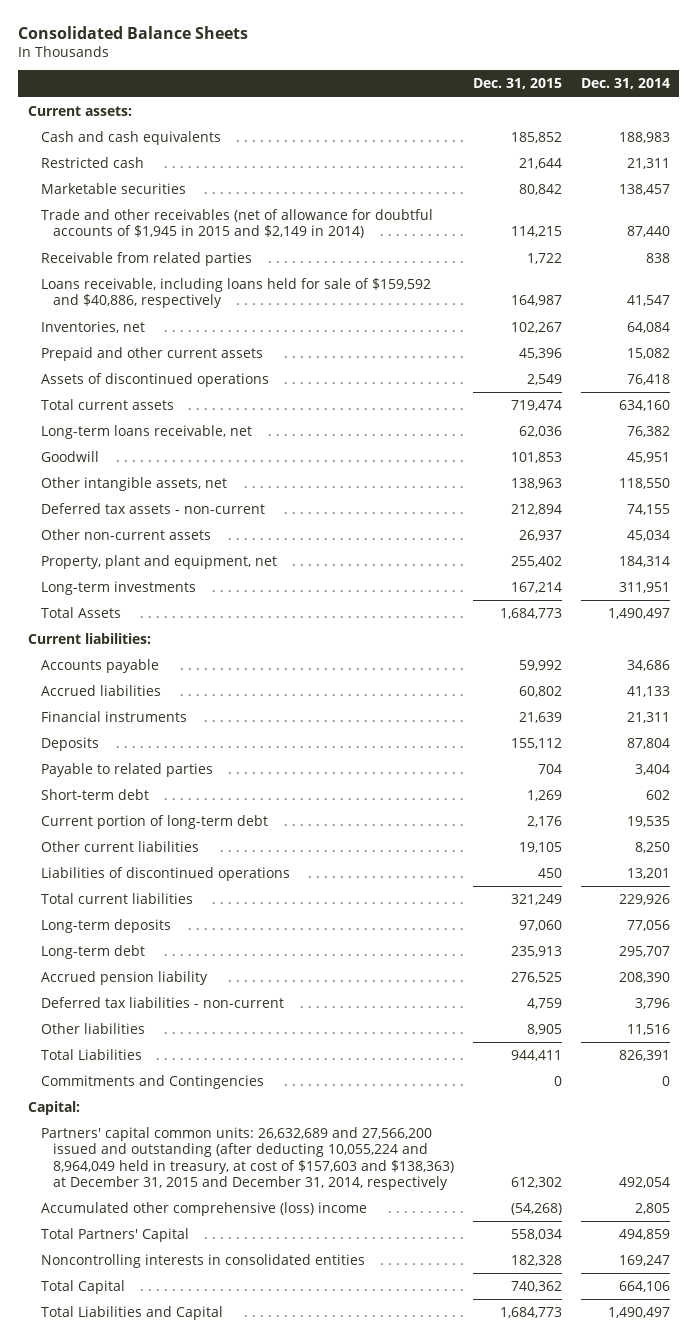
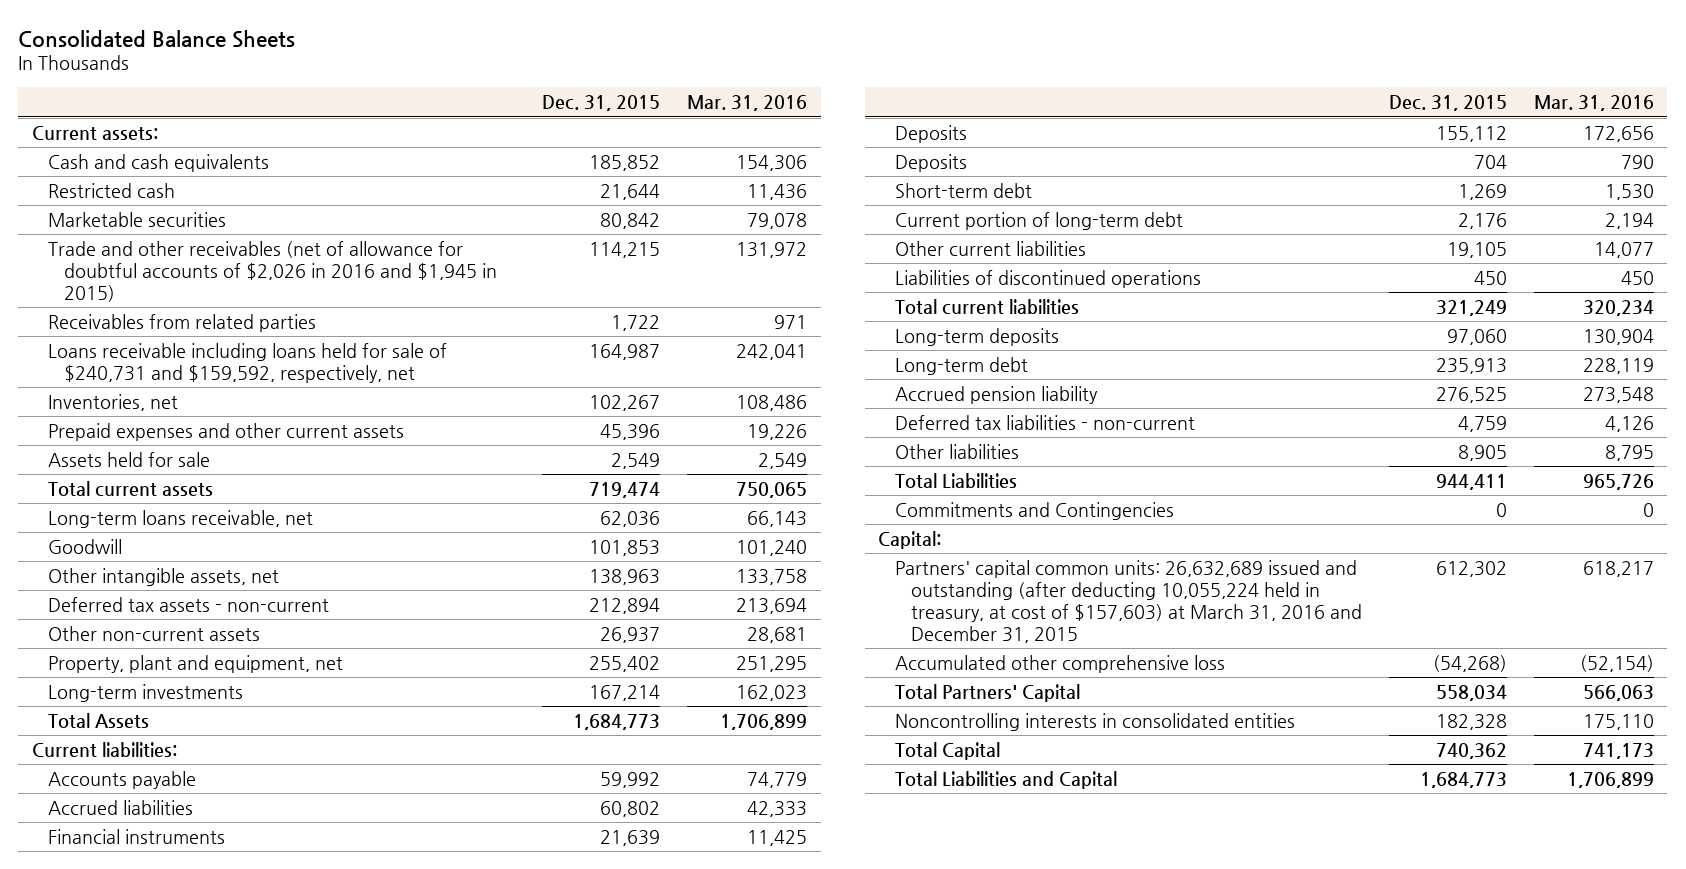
- | Dec. 31, 2015 | Dec. 31, 2014
+ | Dec. 31, 2015 | Mar. 31, 2016
- Trade and other receivables (net of allowance for doubtful accounts of $1,945 in 2015 and $2,149 in 2014) | 114,215 | 87,440
- Receivable from related parties | 1,722 | 838
- Loans receivable, including loans held for sale of $159,592 and $40,886, respectively | 164,987 | 41,547
+ Trade and other receivables (net of allowance for doubtful accounts of $2,026 in 2016 and $1,945 in 2015) | 114,215 | 131,972
+ Receivables from related parties | 1,722 | 971
+ Loans receivable including loans held for sale of $240,731 and $159,592, respectively, net | 164,987 | 242,041
- Prepaid and other current assets | 45,396 | 15,082
- Assets of discontinued operations | 2,549 | 76,418
+ Prepaid expenses and other current assets | 45,396 | 19,226
+ Assets held for sale | 2,549 | 2,549
- Payable to related parties | 704 | 3,404
+ Deposits | 704 | 790
- Partners' capital common units: 26,632,689 and 27,566,200 issued and outstanding (after deducting 10,055,224 and 8,964,049 held in treasury, at cost of $157,603 and $138,363) at December 31, 2015 and December 31, 2014, respectively | 612,302 | 492,054
- Accumulated other comprehensive (loss) income | (54,268) | 2,805
+ Partners' capital common units: 26,632,689 issued and outstanding (after deducting 10,055,224 held in treasury, at cost of $157,603) at March 31, 2016 and December 31, 2015 | 612,302 | 618,217
+ Accumulated other comprehensive loss | (54,268) | (52,154)

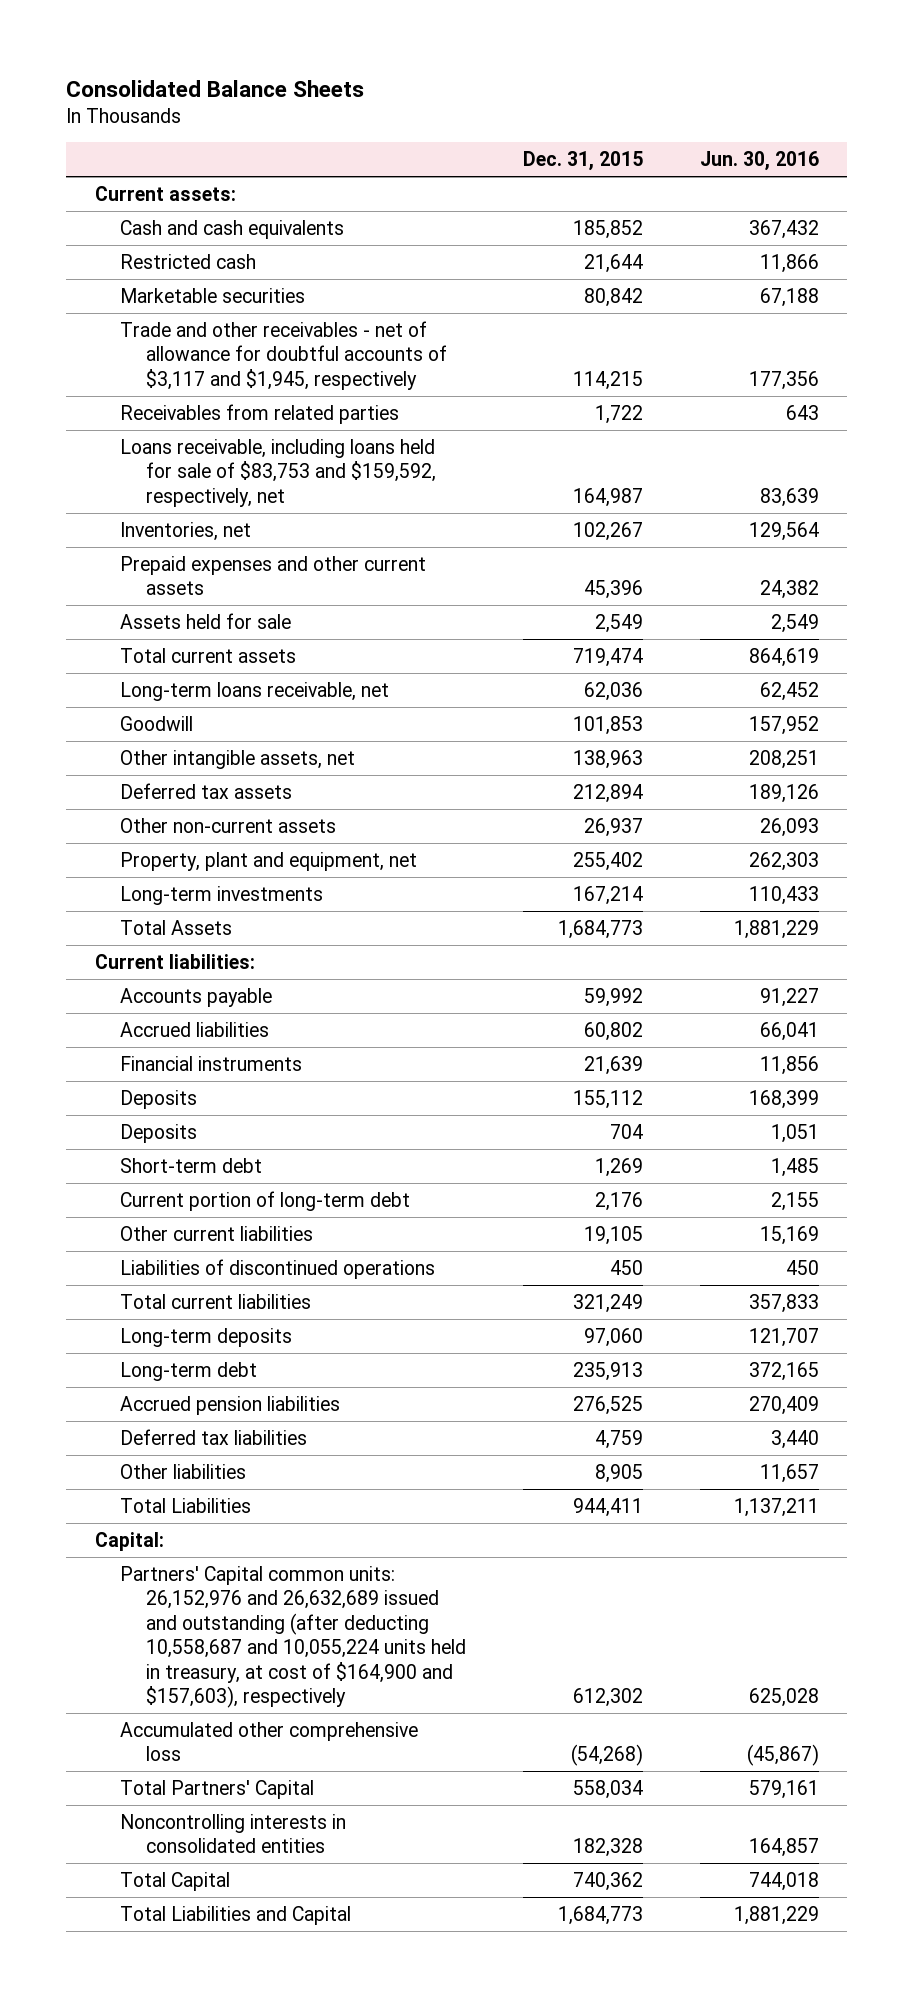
- | Dec. 31, 2015 | Mar. 31, 2016
+ | Dec. 31, 2015 | Jun. 30, 2016
- Trade and other receivables (net of allowance for doubtful accounts of $2,026 in 2016 and $1,945 in 2015) | 114,215 | 131,972
+ Trade and other receivables - net of allowance for doubtful accounts of $3,117 and $1,945, respectively | 114,215 | 177,356
- Loans receivable including loans held for sale of $240,731 and $159,592, respectively, net | 164,987 | 242,041
+ Loans receivable, including loans held for sale of $83,753 and $159,592, respectively, net | 164,987 | 83,639
- Deferred tax assets - non-current | 212,894 | 213,694
+ Deferred tax assets | 212,894 | 189,126
- Accrued pension liability | 276,525 | 273,548
- Deferred tax liabilities - non-current | 4,759 | 4,126
+ Accrued pension liabilities | 276,525 | 270,409
+ Deferred tax liabilities | 4,759 | 3,440
- Commitments and Contingencies | 0 | 0
- Partners' capital common units: 26,632,689 issued and outstanding (after deducting 10,055,224 held in treasury, at cost of $157,603) at March 31, 2016 and December 31, 2015 | 612,302 | 618,217
+ Partners' Capital common units: 26,152,976 and 26,632,689 issued and outstanding (after deducting 10,558,687 and 10,055,224 units held in treasury, at cost of $164,900 and $157,603), respectively | 612,302 | 625,028

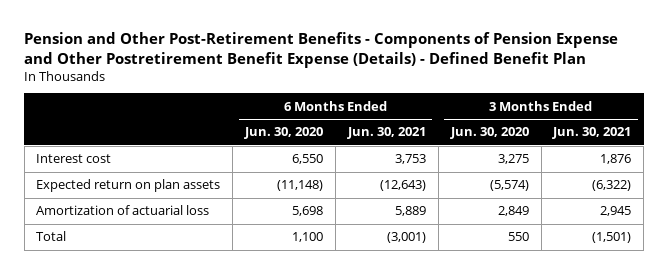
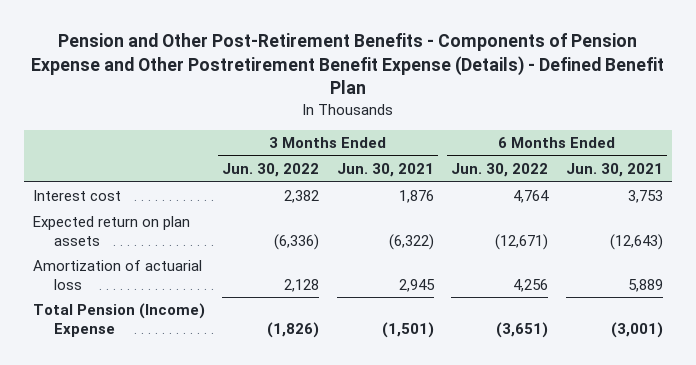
- | 6 Months Ended Jun. 30, 2020 | 6 Months Ended Jun. 30, 2021 | 3 Months Ended Jun. 30, 2020 | 3 Months Ended Jun. 30, 2021
+ | 3 Months Ended Jun. 30, 2022 | 3 Months Ended Jun. 30, 2021 | 6 Months Ended Jun. 30, 2022 | 6 Months Ended Jun. 30, 2021
- Total | 1,100 | (3,001) | 550 | (1,501)
+ Total Pension (Income) Expense | (1,826) | (1,501) | (3,651) | (3,001)

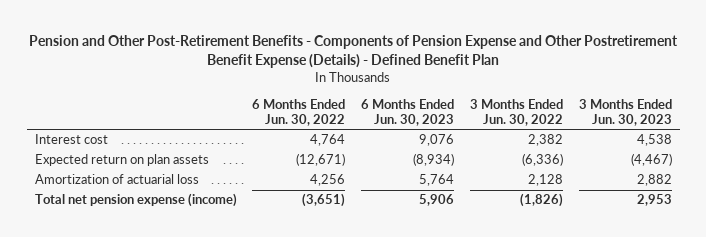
- | 3 Months Ended Jun. 30, 2022 | 3 Months Ended Jun. 30, 2021 | 6 Months Ended Jun. 30, 2022 | 6 Months Ended Jun. 30, 2021
+ | 6 Months Ended Jun. 30, 2022 | 6 Months Ended Jun. 30, 2023 | 3 Months Ended Jun. 30, 2022 | 3 Months Ended Jun. 30, 2023
- Total Pension (Income) Expense | (1,826) | (1,501) | (3,651) | (3,001)
+ Total net pension expense (income) | (3,651) | 5,906 | (1,826) | 2,953

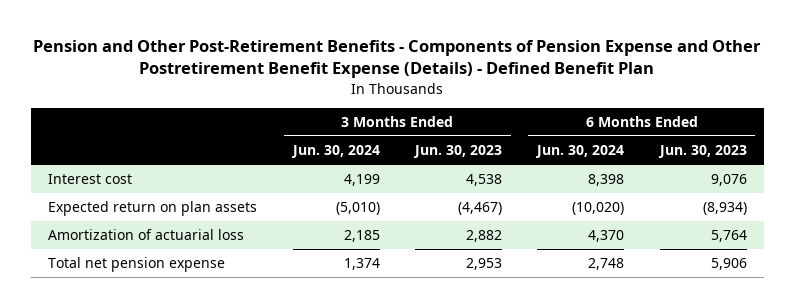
- | 6 Months Ended Jun. 30, 2022 | 6 Months Ended Jun. 30, 2023 | 3 Months Ended Jun. 30, 2022 | 3 Months Ended Jun. 30, 2023
+ | 3 Months Ended Jun. 30, 2024 | 3 Months Ended Jun. 30, 2023 | 6 Months Ended Jun. 30, 2024 | 6 Months Ended Jun. 30, 2023
- Total net pension expense (income) | (3,651) | 5,906 | (1,826) | 2,953
+ Total net pension expense | 1,374 | 2,953 | 2,748 | 5,906

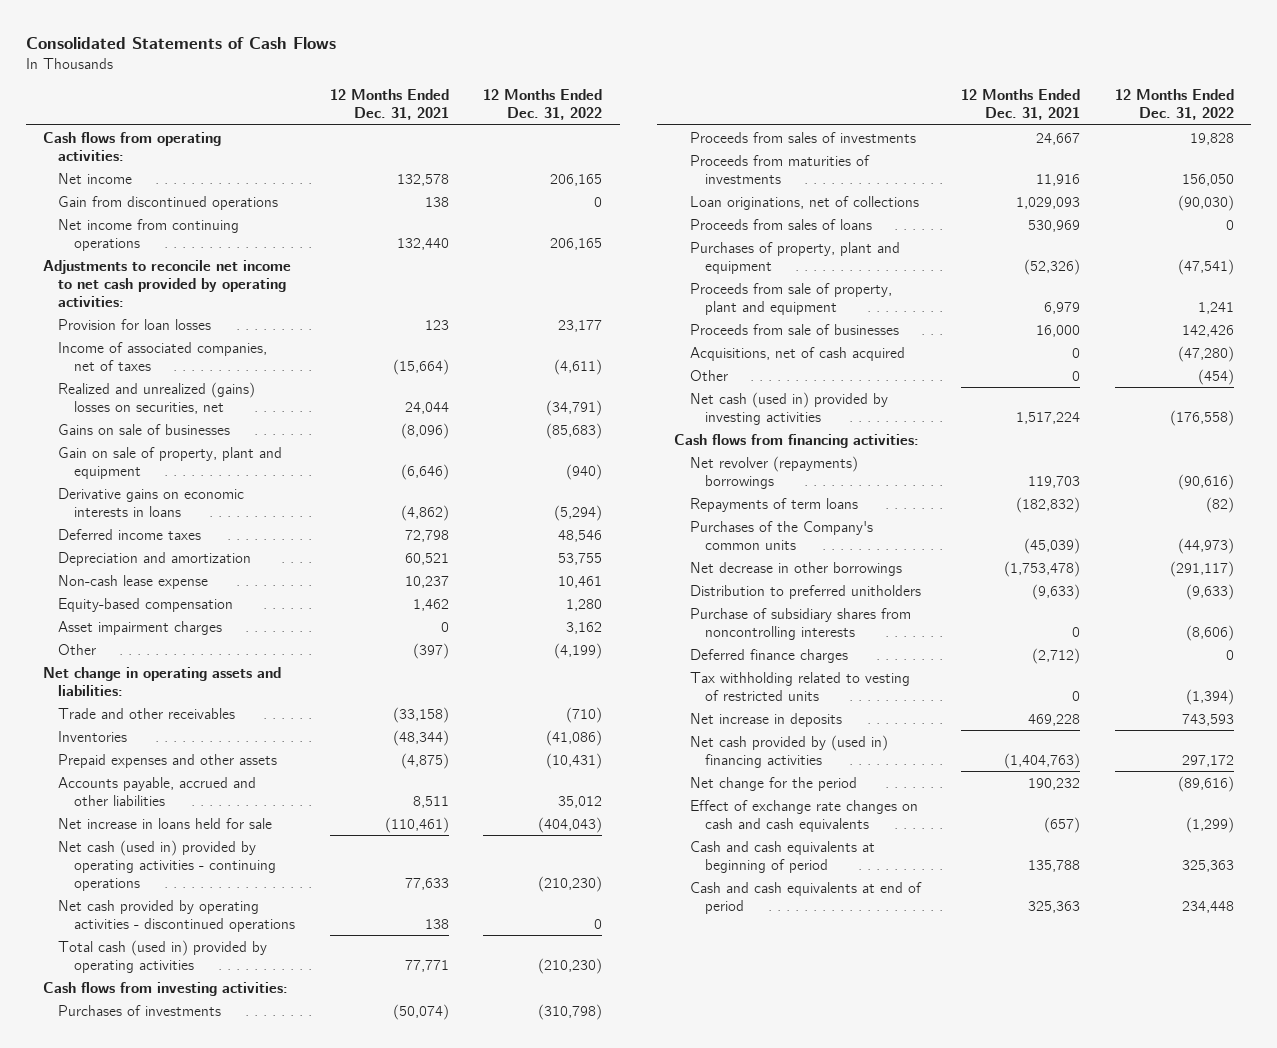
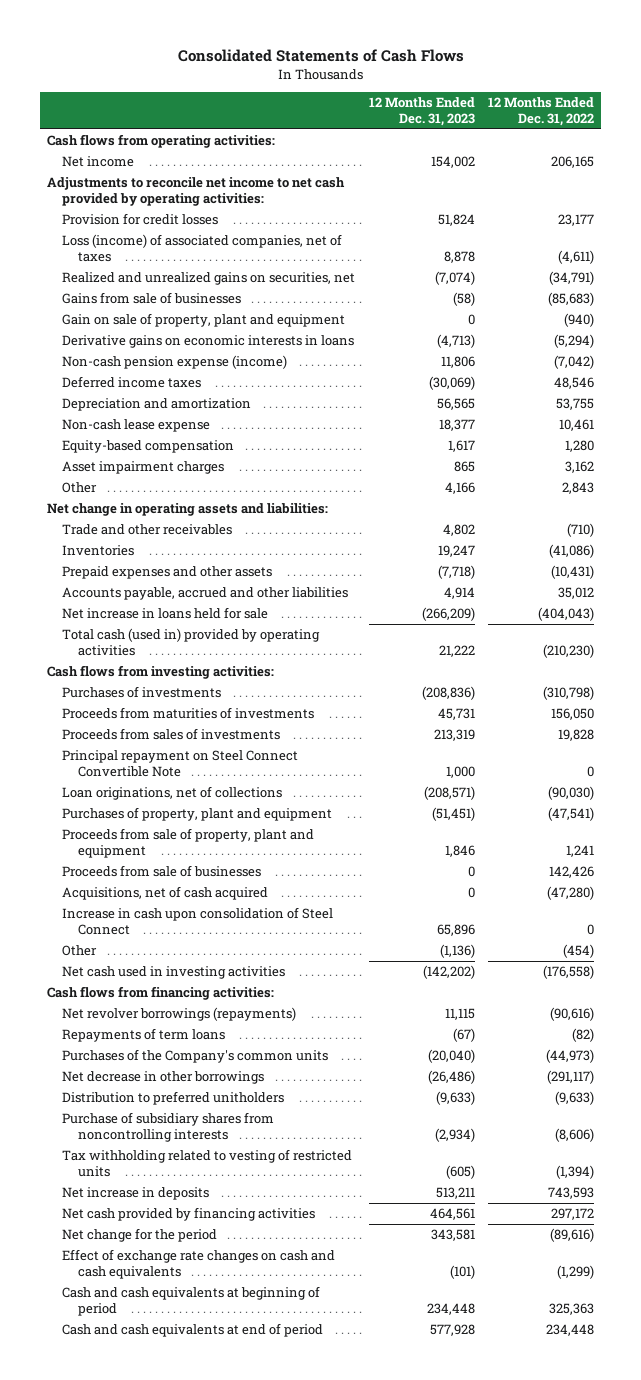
- | 12 Months Ended Dec. 31, 2021 | 12 Months Ended Dec. 31, 2022
+ | 12 Months Ended Dec. 31, 2023 | 12 Months Ended Dec. 31, 2022
- Gain from discontinued operations | 138 | 0
- Net income from continuing operations | 132,440 | 206,165
- Provision for loan losses | 123 | 23,177
- Income of associated companies, net of taxes | (15,664) | (4,611)
- Realized and unrealized (gains) losses on securities, net | 24,044 | (34,791)
- Gains on sale of businesses | (8,096) | (85,683)
+ Provision for credit losses | 51,824 | 23,177
+ Loss (income) of associated companies, net of taxes | 8,878 | (4,611)
+ Realized and unrealized gains on securities, net | (7,074) | (34,791)
+ Gains from sale of businesses | (58) | (85,683)
+ Non-cash pension expense (income) | 11,806 | (7,042)
- Other | (397) | (4,199)
+ Other | 4,166 | 2,843
- Net cash (used in) provided by operating activities - continuing operations | 77,633 | (210,230)
- Net cash provided by operating activities - discontinued operations | 138 | 0
moved down: Proceeds from sales of investments | 213,319 | 19,828
+ Principal repayment on Steel Connect Convertible Note | 1,000 | 0
- Proceeds from sales of loans | 530,969 | 0
+ Increase in cash upon consolidation of Steel Connect | 65,896 | 0
- Net cash (used in) provided by investing activities | 1,517,224 | (176,558)
+ Net cash used in investing activities | (142,202) | (176,558)
- Net revolver (repayments) borrowings | 119,703 | (90,616)
+ Net revolver borrowings (repayments) | 11,115 | (90,616)
- Deferred finance charges | (2,712) | 0
- Net cash provided by (used in) financing activities | (1,404,763) | 297,172
+ Net cash provided by financing activities | 464,561 | 297,172

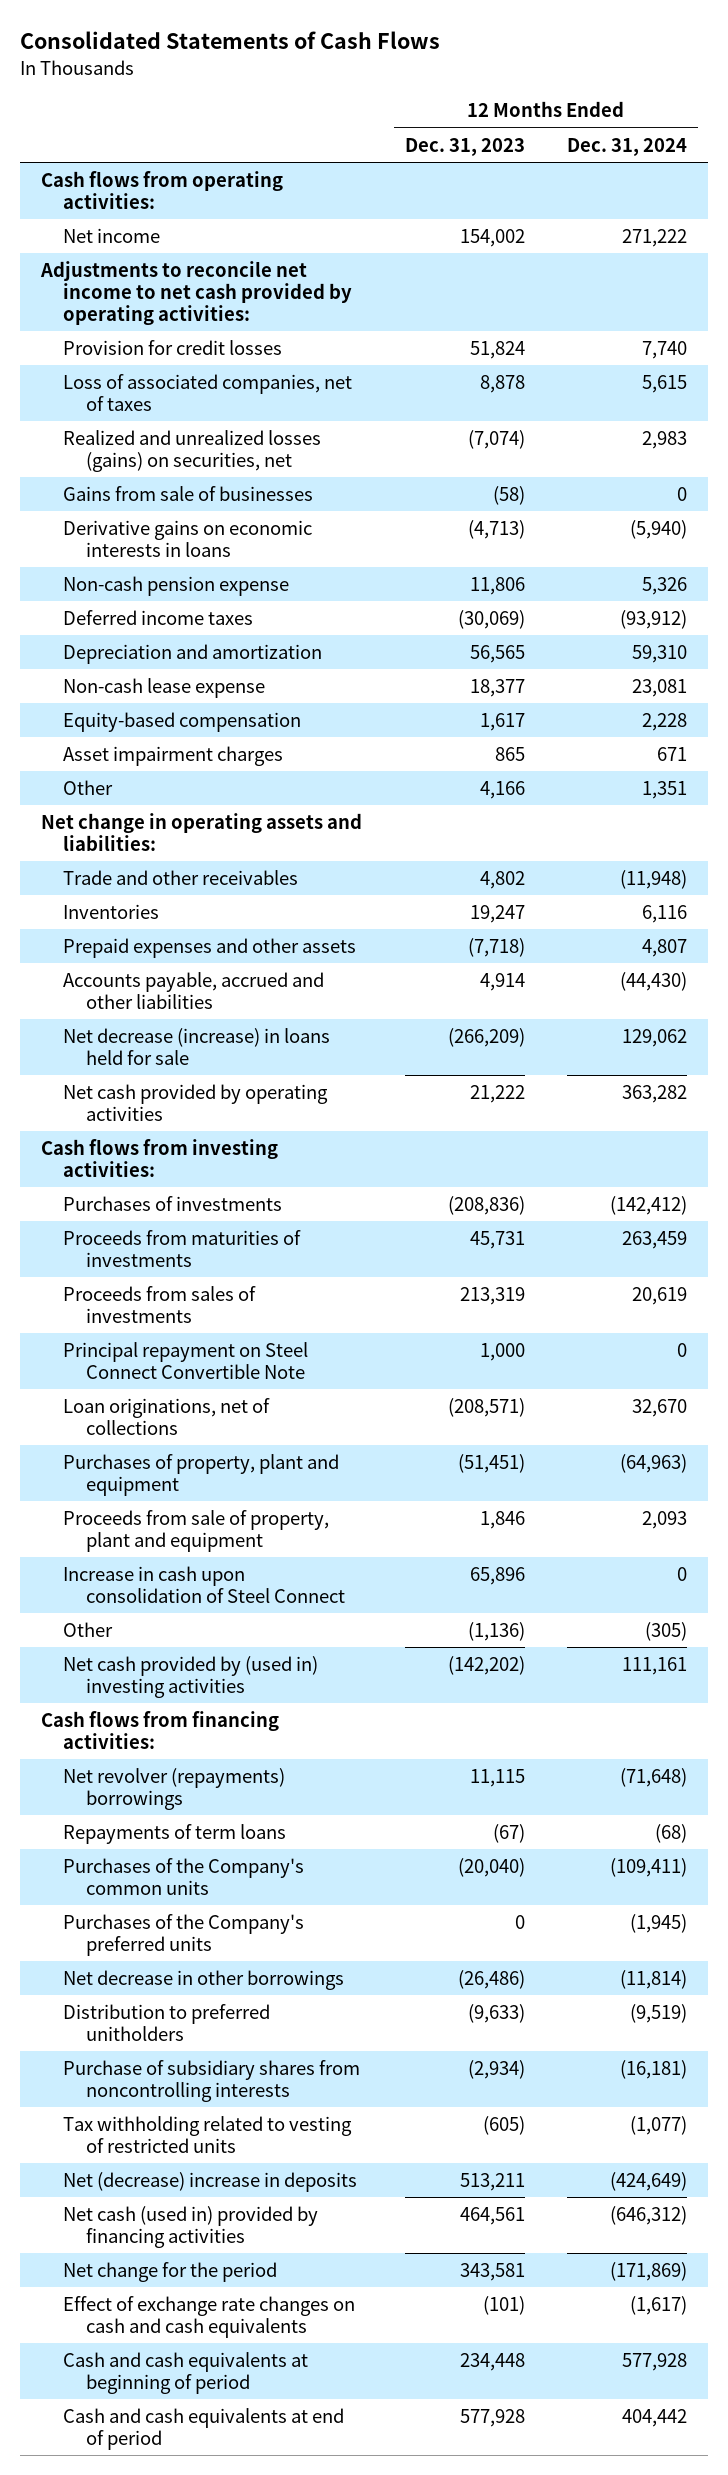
- | 12 Months Ended Dec. 31, 2023 | 12 Months Ended Dec. 31, 2022
+ | 12 Months Ended Dec. 31, 2023 | 12 Months Ended Dec. 31, 2024
- Loss (income) of associated companies, net of taxes | 8,878 | (4,611)
- Realized and unrealized gains on securities, net | (7,074) | (34,791)
+ Loss of associated companies, net of taxes | 8,878 | 5,615
+ Realized and unrealized losses (gains) on securities, net | (7,074) | 2,983
- Gain on sale of property, plant and equipment | 0 | (940)
- Non-cash pension expense (income) | 11,806 | (7,042)
+ Non-cash pension expense | 11,806 | 5,326
- Net increase in loans held for sale | (266,209) | (404,043)
- Total cash (used in) provided by operating activities | 21,222 | (210,230)
+ Net decrease (increase) in loans held for sale | (266,209) | 129,062
+ Net cash provided by operating activities | 21,222 | 363,282
- Proceeds from sale of businesses | 0 | 142,426
- Acquisitions, net of cash acquired | 0 | (47,280)
- Net cash used in investing activities | (142,202) | (176,558)
+ Net cash provided by (used in) investing activities | (142,202) | 111,161
- Net revolver borrowings (repayments) | 11,115 | (90,616)
+ Net revolver (repayments) borrowings | 11,115 | (71,648)
+ Purchases of the Company's preferred units | 0 | (1,945)
- Net increase in deposits | 513,211 | 743,593
- Net cash provided by financing activities | 464,561 | 297,172
+ Net (decrease) increase in deposits | 513,211 | (424,649)
+ Net cash (used in) provided by financing activities | 464,561 | (646,312)

